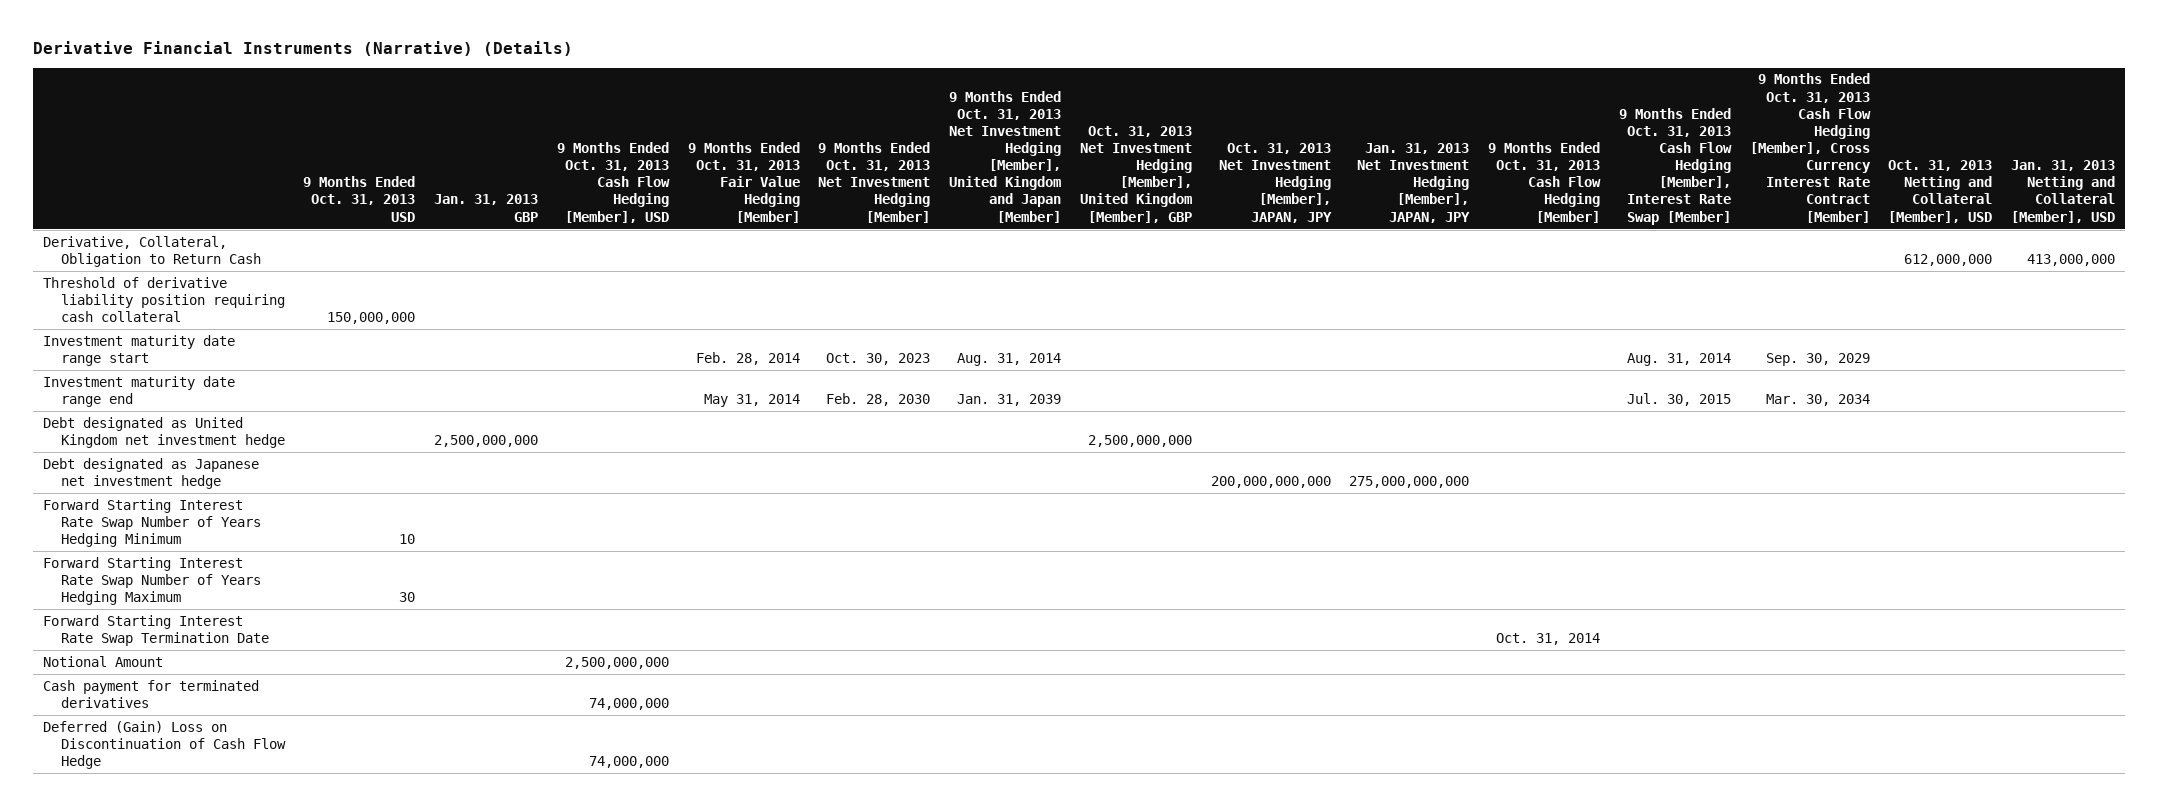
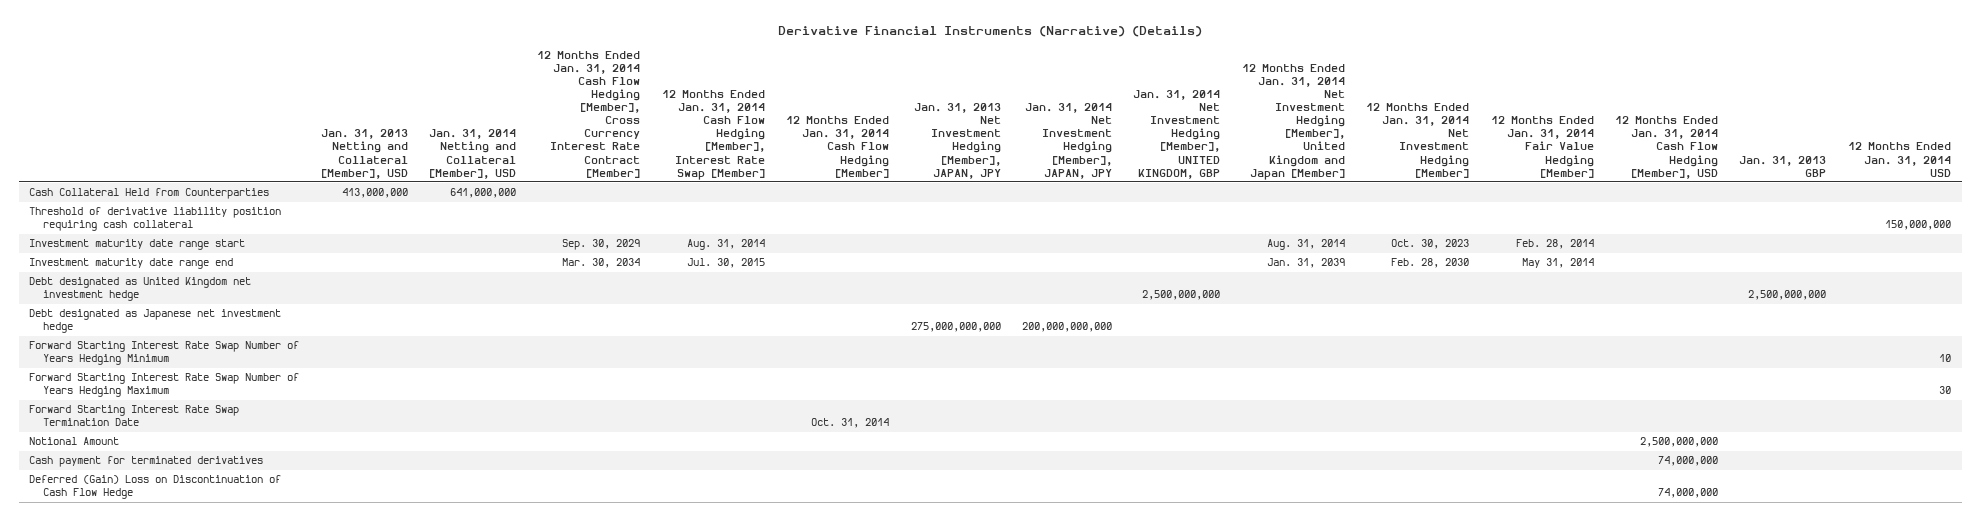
- | 9 Months Ended Oct. 31, 2013 USD | Jan. 31, 2013 GBP | 9 Months Ended Oct. 31, 2013 Cash Flow Hedging [Member], USD | 9 Months Ended Oct. 31, 2013 Fair Value Hedging [Member] | 9 Months Ended Oct. 31, 2013 Net Investment Hedging [Member] | 9 Months Ended Oct. 31, 2013 Net Investment Hedging [Member], United Kingdom and Japan [Member] | Oct. 31, 2013 Net Investment Hedging [Member], United Kingdom [Member], GBP | Oct. 31, 2013 Net Investment Hedging [Member], JAPAN, JPY | Jan. 31, 2013 Net Investment Hedging [Member], JAPAN, JPY | 9 Months Ended Oct. 31, 2013 Cash Flow Hedging [Member] | 9 Months Ended Oct. 31, 2013 Cash Flow Hedging [Member], Interest Rate Swap [Member] | 9 Months Ended Oct. 31, 2013 Cash Flow Hedging [Member], Cross Currency Interest Rate Contract [Member] | Oct. 31, 2013 Netting and Collateral [Member], USD | Jan. 31, 2013 Netting and Collateral [Member], USD
+ | Jan. 31, 2013 Netting and Collateral [Member], USD | Jan. 31, 2014 Netting and Collateral [Member], USD | 12 Months Ended Jan. 31, 2014 Cash Flow Hedging [Member], Cross Currency Interest Rate Contract [Member] | 12 Months Ended Jan. 31, 2014 Cash Flow Hedging [Member], Interest Rate Swap [Member] | 12 Months Ended Jan. 31, 2014 Cash Flow Hedging [Member] | Jan. 31, 2013 Net Investment Hedging [Member], JAPAN, JPY | Jan. 31, 2014 Net Investment Hedging [Member], JAPAN, JPY | Jan. 31, 2014 Net Investment Hedging [Member], UNITED KINGDOM, GBP | 12 Months Ended Jan. 31, 2014 Net Investment Hedging [Member], United Kingdom and Japan [Member] | 12 Months Ended Jan. 31, 2014 Net Investment Hedging [Member] | 12 Months Ended Jan. 31, 2014 Fair Value Hedging [Member] | 12 Months Ended Jan. 31, 2014 Cash Flow Hedging [Member], USD | Jan. 31, 2013 GBP | 12 Months Ended Jan. 31, 2014 USD
- Derivative, Collateral, Obligation to Return Cash | | | | | | | | | | | | | 612,000,000 | 413,000,000
+ Cash Collateral Held from Counterparties | 413,000,000 | 641,000,000 | | | | | | | | | | | |

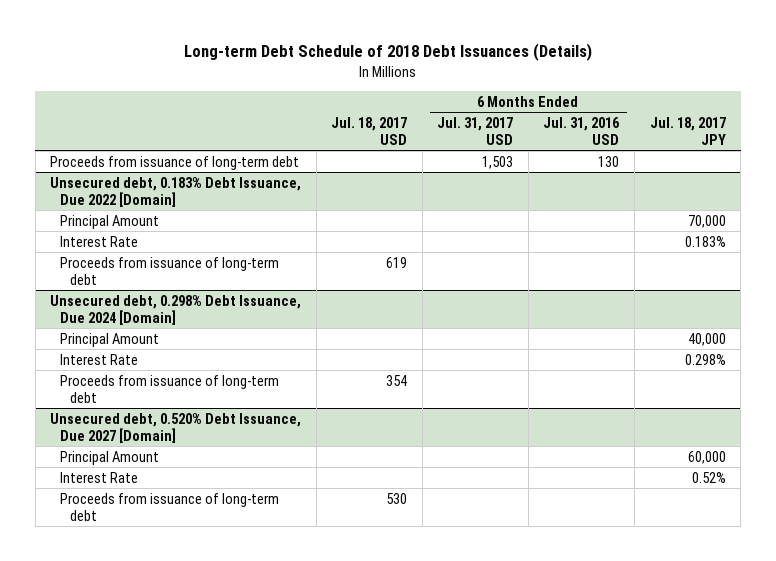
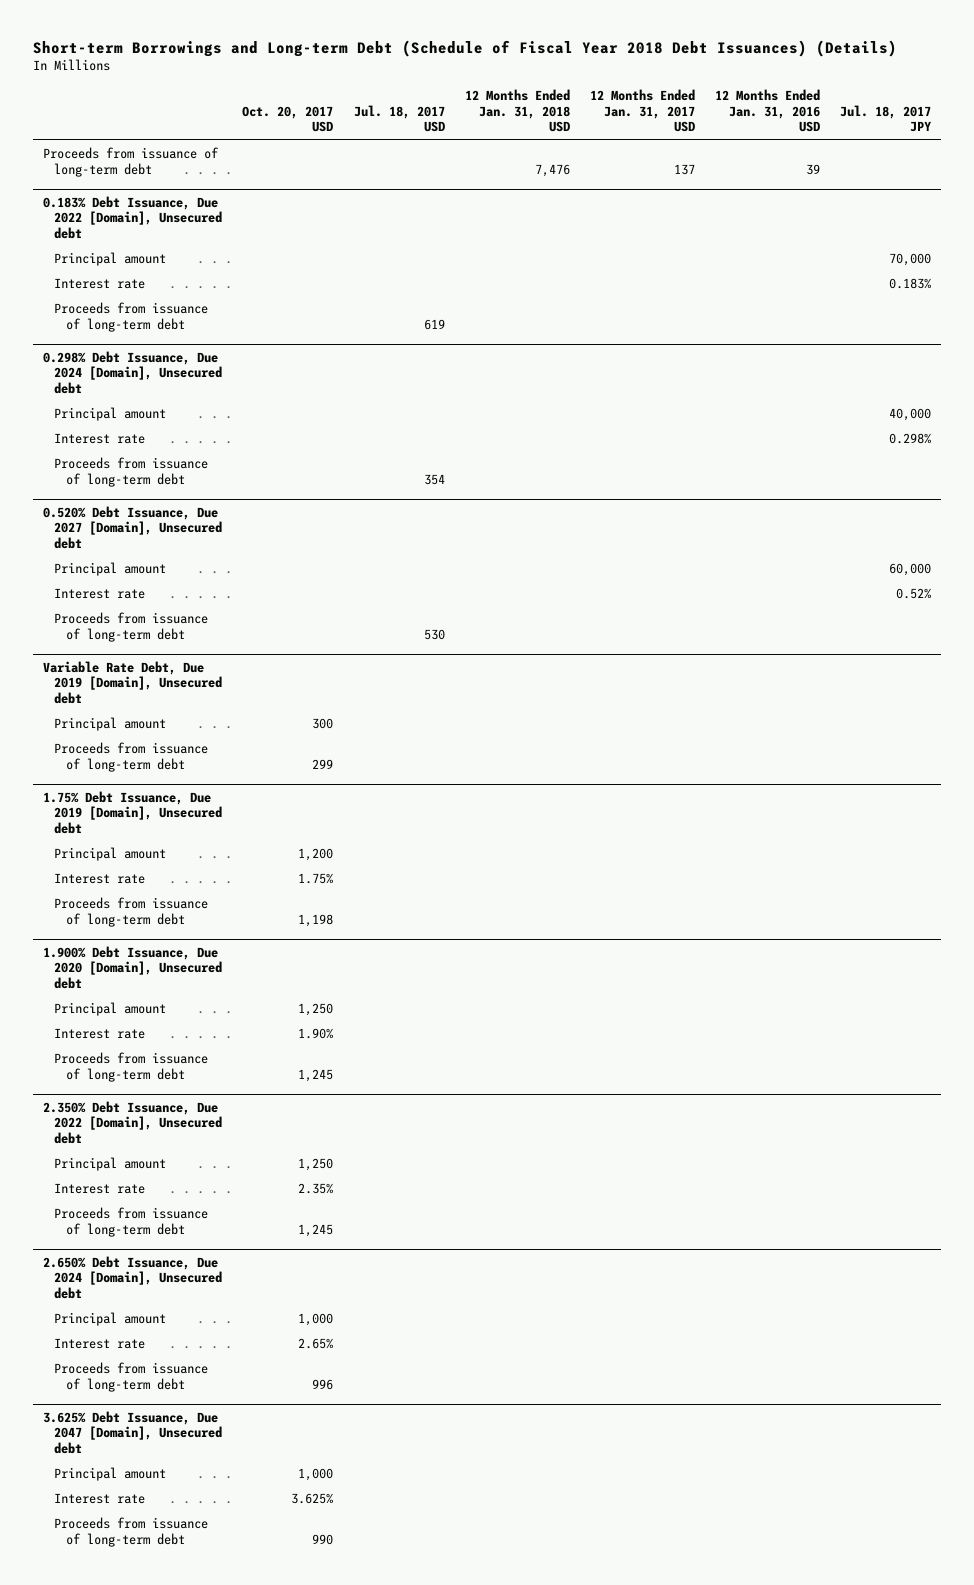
- Long-term Debt Schedule of 2018 Debt Issuances (Details)
+ Short-term Borrowings and Long-term Debt (Schedule of Fiscal Year 2018 Debt Issuances) (Details)
- | Jul. 18, 2017 USD | 6 Months Ended Jul. 31, 2017 USD | 6 Months Ended Jul. 31, 2016 USD | Jul. 18, 2017 JPY
+ | Oct. 20, 2017 USD | Jul. 18, 2017 USD | 12 Months Ended Jan. 31, 2018 USD | 12 Months Ended Jan. 31, 2017 USD | 12 Months Ended Jan. 31, 2016 USD | Jul. 18, 2017 JPY
- Unsecured debt, 0.183% Debt Issuance, Due 2022 [Domain]
- Principal Amount | | | | 70,000
- Interest Rate | | | | 0.183%
+ 0.183% Debt Issuance, Due 2022 [Domain], Unsecured debt
+ Principal amount | | | | | | 70,000
+ Interest rate | | | | | | 0.183%
- Unsecured debt, 0.298% Debt Issuance, Due 2024 [Domain]
- Principal Amount | | | | 40,000
- Interest Rate | | | | 0.298%
+ 0.298% Debt Issuance, Due 2024 [Domain], Unsecured debt
+ Principal amount | | | | | | 40,000
+ Interest rate | | | | | | 0.298%
- Unsecured debt, 0.520% Debt Issuance, Due 2027 [Domain]
- Principal Amount | | | | 60,000
- Interest Rate | | | | 0.52%
+ 0.520% Debt Issuance, Due 2027 [Domain], Unsecured debt
+ Principal amount | | | | | | 60,000
+ Interest rate | | | | | | 0.52%
+ Variable Rate Debt, Due 2019 [Domain], Unsecured debt
+ Principal amount | 300 | | | | |
+ Proceeds from issuance of long-term debt | 299 | | | | |
+ 1.75% Debt Issuance, Due 2019 [Domain], Unsecured debt
+ Principal amount | 1,200 | | | | |
+ Interest rate | 1.75% | | | | |
+ Proceeds from issuance of long-term debt | 1,198 | | | | |
+ 1.900% Debt Issuance, Due 2020 [Domain], Unsecured debt
+ Principal amount | 1,250 | | | | |
+ Interest rate | 1.90% | | | | |
+ Proceeds from issuance of long-term debt | 1,245 | | | | |
+ 2.350% Debt Issuance, Due 2022 [Domain], Unsecured debt
+ Principal amount | 1,250 | | | | |
+ Interest rate | 2.35% | | | | |
+ Proceeds from issuance of long-term debt | 1,245 | | | | |
+ 2.650% Debt Issuance, Due 2024 [Domain], Unsecured debt
+ Principal amount | 1,000 | | | | |
+ Interest rate | 2.65% | | | | |
+ Proceeds from issuance of long-term debt | 996 | | | | |
+ 3.625% Debt Issuance, Due 2047 [Domain], Unsecured debt
+ Principal amount | 1,000 | | | | |
+ Interest rate | 3.625% | | | | |
+ Proceeds from issuance of long-term debt | 990 | | | | |

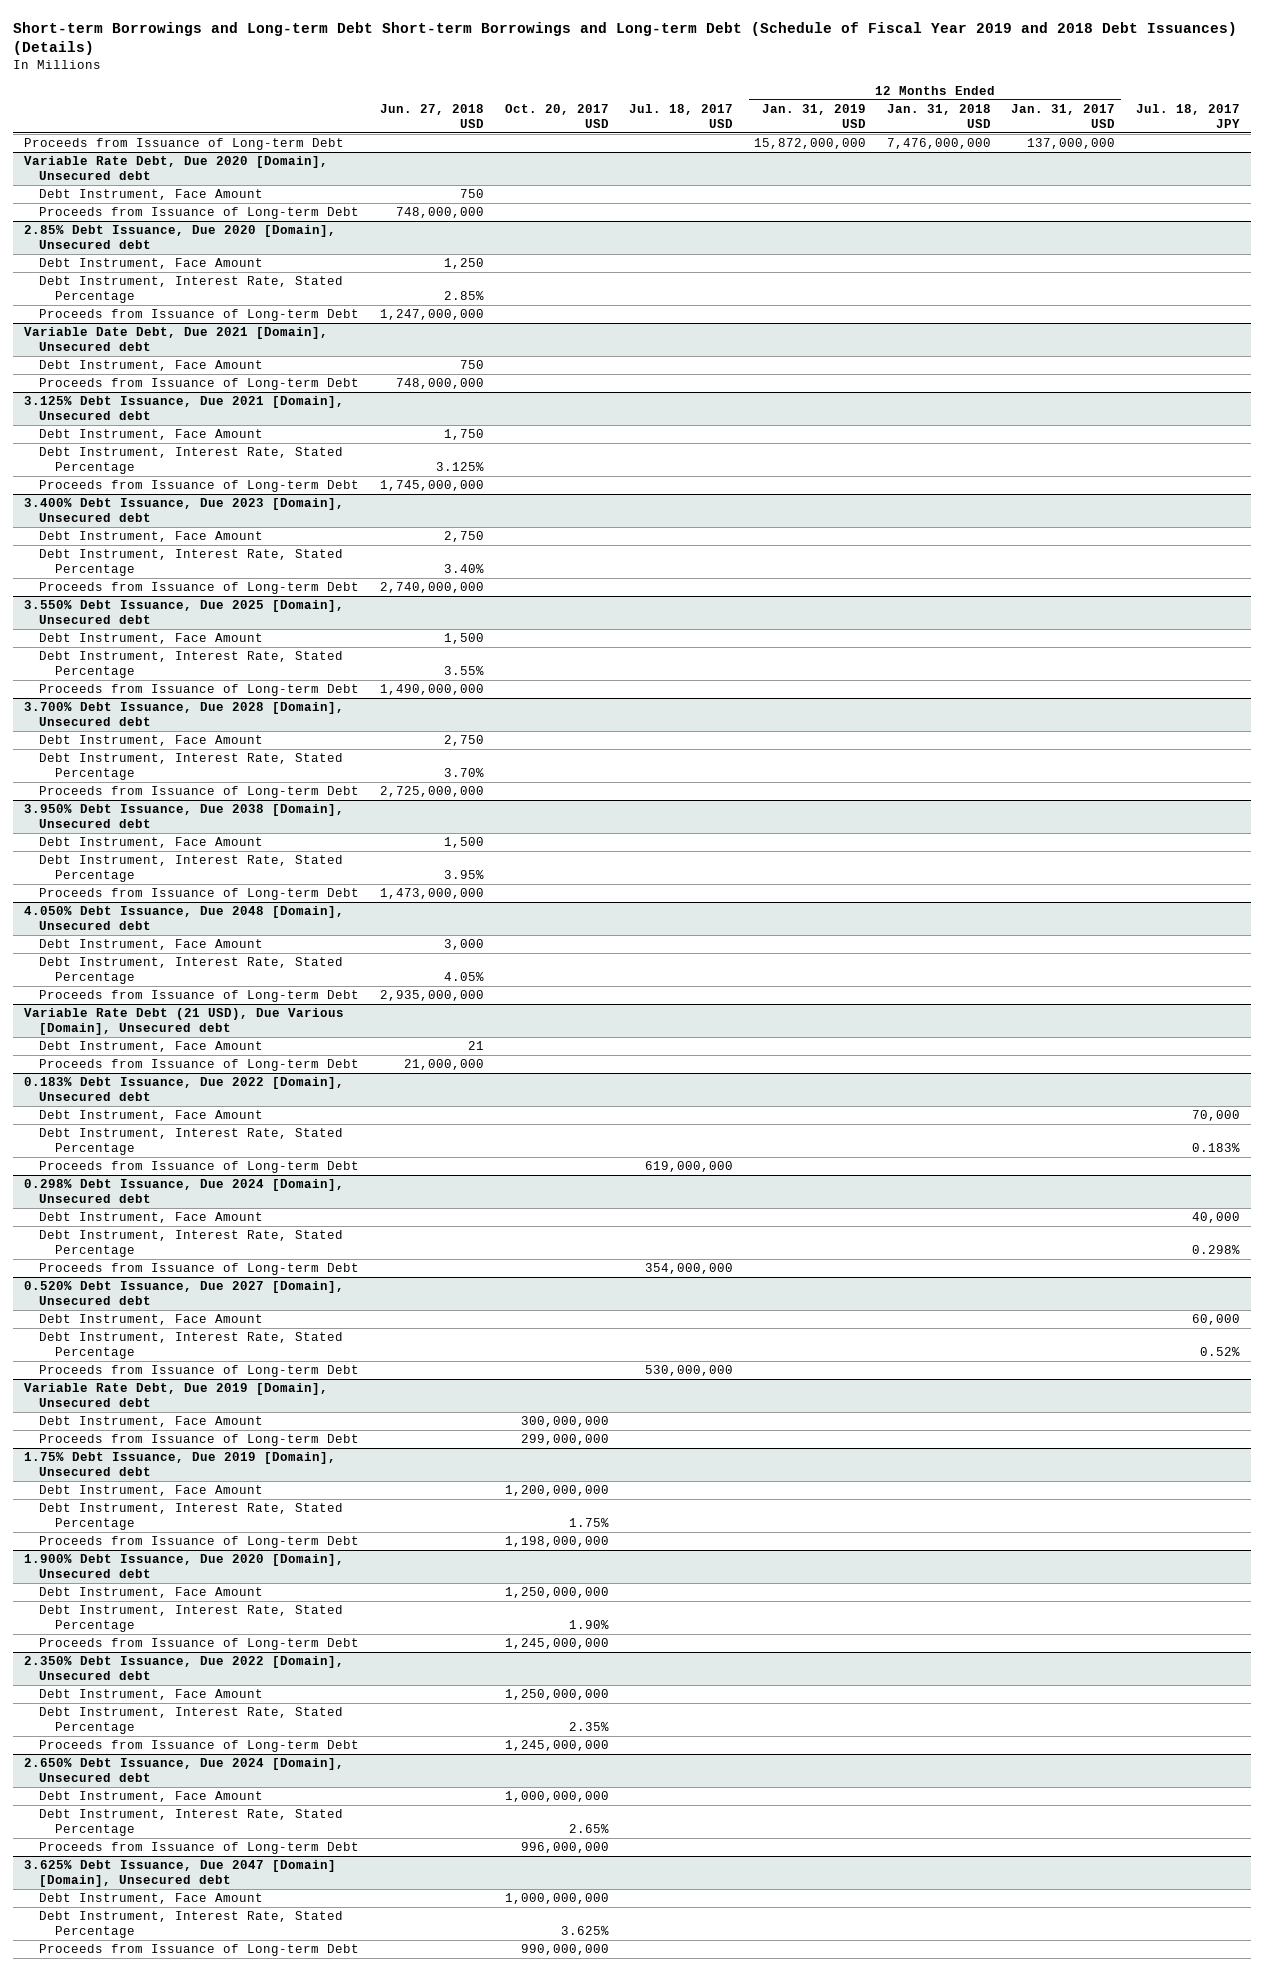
- Short-term Borrowings and Long-term Debt (Schedule of Fiscal Year 2018 Debt Issuances) (Details)
+ Short-term Borrowings and Long-term Debt Short-term Borrowings and Long-term Debt (Schedule of Fiscal Year 2019 and 2018 Debt Issuances) (Details)
- | Oct. 20, 2017 USD | Jul. 18, 2017 USD | 12 Months Ended Jan. 31, 2018 USD | 12 Months Ended Jan. 31, 2017 USD | 12 Months Ended Jan. 31, 2016 USD | Jul. 18, 2017 JPY
+ | Jun. 27, 2018 USD | Oct. 20, 2017 USD | Jul. 18, 2017 USD | 12 Months Ended Jan. 31, 2019 USD | 12 Months Ended Jan. 31, 2018 USD | 12 Months Ended Jan. 31, 2017 USD | Jul. 18, 2017 JPY
- Proceeds from issuance of long-term debt | | | 7,476 | 137 | 39 |
+ Proceeds from Issuance of Long-term Debt | | | | 15,872,000,000 | 7,476,000,000 | 137,000,000 |
+ Variable Rate Debt, Due 2020 [Domain], Unsecured debt
+ Debt Instrument, Face Amount | 750 | | | | | |
+ Proceeds from Issuance of Long-term Debt | 748,000,000 | | | | | |
+ 2.85% Debt Issuance, Due 2020 [Domain], Unsecured debt
+ Debt Instrument, Face Amount | 1,250 | | | | | |
+ Debt Instrument, Interest Rate, Stated Percentage | 2.85% | | | | | |
+ Proceeds from Issuance of Long-term Debt | 1,247,000,000 | | | | | |
+ Variable Date Debt, Due 2021 [Domain], Unsecured debt
+ Debt Instrument, Face Amount | 750 | | | | | |
+ Proceeds from Issuance of Long-term Debt | 748,000,000 | | | | | |
+ 3.125% Debt Issuance, Due 2021 [Domain], Unsecured debt
+ Debt Instrument, Face Amount | 1,750 | | | | | |
+ Debt Instrument, Interest Rate, Stated Percentage | 3.125% | | | | | |
+ Proceeds from Issuance of Long-term Debt | 1,745,000,000 | | | | | |
+ 3.400% Debt Issuance, Due 2023 [Domain], Unsecured debt
+ Debt Instrument, Face Amount | 2,750 | | | | | |
+ Debt Instrument, Interest Rate, Stated Percentage | 3.40% | | | | | |
+ Proceeds from Issuance of Long-term Debt | 2,740,000,000 | | | | | |
+ 3.550% Debt Issuance, Due 2025 [Domain], Unsecured debt
+ Debt Instrument, Face Amount | 1,500 | | | | | |
+ Debt Instrument, Interest Rate, Stated Percentage | 3.55% | | | | | |
+ Proceeds from Issuance of Long-term Debt | 1,490,000,000 | | | | | |
+ 3.700% Debt Issuance, Due 2028 [Domain], Unsecured debt
+ Debt Instrument, Face Amount | 2,750 | | | | | |
+ Debt Instrument, Interest Rate, Stated Percentage | 3.70% | | | | | |
+ Proceeds from Issuance of Long-term Debt | 2,725,000,000 | | | | | |
+ 3.950% Debt Issuance, Due 2038 [Domain], Unsecured debt
+ Debt Instrument, Face Amount | 1,500 | | | | | |
+ Debt Instrument, Interest Rate, Stated Percentage | 3.95% | | | | | |
+ Proceeds from Issuance of Long-term Debt | 1,473,000,000 | | | | | |
+ 4.050% Debt Issuance, Due 2048 [Domain], Unsecured debt
+ Debt Instrument, Face Amount | 3,000 | | | | | |
+ Debt Instrument, Interest Rate, Stated Percentage | 4.05% | | | | | |
+ Proceeds from Issuance of Long-term Debt | 2,935,000,000 | | | | | |
+ Variable Rate Debt (21 USD), Due Various [Domain], Unsecured debt
+ Debt Instrument, Face Amount | 21 | | | | | |
+ Proceeds from Issuance of Long-term Debt | 21,000,000 | | | | | |
@ 0.183% Debt Issuance, Due 2022 [Domain], Unsecured debt
- Principal amount | | | | | | 70,000
- Interest rate | | | | | | 0.183%
- Proceeds from issuance of long-term debt | | 619 | | | |
+ Debt Instrument, Face Amount | | | | | | | 70,000
+ Debt Instrument, Interest Rate, Stated Percentage | | | | | | | 0.183%
+ Proceeds from Issuance of Long-term Debt | | | 619,000,000 | | | |
@ 0.298% Debt Issuance, Due 2024 [Domain], Unsecured debt
- Principal amount | | | | | | 40,000
- Interest rate | | | | | | 0.298%
- Proceeds from issuance of long-term debt | | 354 | | | |
+ Debt Instrument, Face Amount | | | | | | | 40,000
+ Debt Instrument, Interest Rate, Stated Percentage | | | | | | | 0.298%
+ Proceeds from Issuance of Long-term Debt | | | 354,000,000 | | | |
@ 0.520% Debt Issuance, Due 2027 [Domain], Unsecured debt
- Principal amount | | | | | | 60,000
- Interest rate | | | | | | 0.52%
- Proceeds from issuance of long-term debt | | 530 | | | |
+ Debt Instrument, Face Amount | | | | | | | 60,000
+ Debt Instrument, Interest Rate, Stated Percentage | | | | | | | 0.52%
+ Proceeds from Issuance of Long-term Debt | | | 530,000,000 | | | |
@ Variable Rate Debt, Due 2019 [Domain], Unsecured debt
- Principal amount | 300 | | | | |
- Proceeds from issuance of long-term debt | 299 | | | | |
+ Debt Instrument, Face Amount | | 300,000,000 | | | | |
+ Proceeds from Issuance of Long-term Debt | | 299,000,000 | | | | |
@ 1.75% Debt Issuance, Due 2019 [Domain], Unsecured debt
- Principal amount | 1,200 | | | | |
- Interest rate | 1.75% | | | | |
- Proceeds from issuance of long-term debt | 1,198 | | | | |
+ Debt Instrument, Face Amount | | 1,200,000,000 | | | | |
+ Debt Instrument, Interest Rate, Stated Percentage | | 1.75% | | | | |
+ Proceeds from Issuance of Long-term Debt | | 1,198,000,000 | | | | |
@ 1.900% Debt Issuance, Due 2020 [Domain], Unsecured debt
- Principal amount | 1,250 | | | | |
- Interest rate | 1.90% | | | | |
- Proceeds from issuance of long-term debt | 1,245 | | | | |
+ Debt Instrument, Face Amount | | 1,250,000,000 | | | | |
+ Debt Instrument, Interest Rate, Stated Percentage | | 1.90% | | | | |
+ Proceeds from Issuance of Long-term Debt | | 1,245,000,000 | | | | |
@ 2.350% Debt Issuance, Due 2022 [Domain], Unsecured debt
- Principal amount | 1,250 | | | | |
- Interest rate | 2.35% | | | | |
- Proceeds from issuance of long-term debt | 1,245 | | | | |
+ Debt Instrument, Face Amount | | 1,250,000,000 | | | | |
+ Debt Instrument, Interest Rate, Stated Percentage | | 2.35% | | | | |
+ Proceeds from Issuance of Long-term Debt | | 1,245,000,000 | | | | |
@ 2.650% Debt Issuance, Due 2024 [Domain], Unsecured debt
- Principal amount | 1,000 | | | | |
- Interest rate | 2.65% | | | | |
- Proceeds from issuance of long-term debt | 996 | | | | |
- 3.625% Debt Issuance, Due 2047 [Domain], Unsecured debt
- Principal amount | 1,000 | | | | |
- Interest rate | 3.625% | | | | |
- Proceeds from issuance of long-term debt | 990 | | | | |
@ 2.650% Debt Issuance, Due 2024 [Domain], Unsecured debt
+ Debt Instrument, Face Amount | | 1,000,000,000 | | | | |
+ Debt Instrument, Interest Rate, Stated Percentage | | 2.65% | | | | |
+ Proceeds from Issuance of Long-term Debt | | 996,000,000 | | | | |
+ 3.625% Debt Issuance, Due 2047 [Domain] [Domain], Unsecured debt
+ Debt Instrument, Face Amount | | 1,000,000,000 | | | | |
+ Debt Instrument, Interest Rate, Stated Percentage | | 3.625% | | | | |
+ Proceeds from Issuance of Long-term Debt | | 990,000,000 | | | | |

